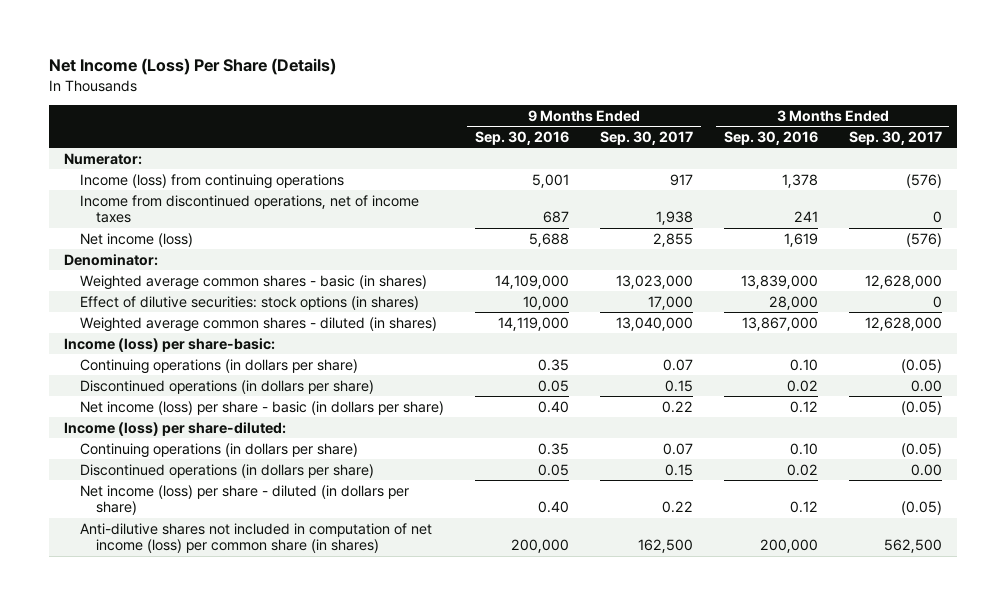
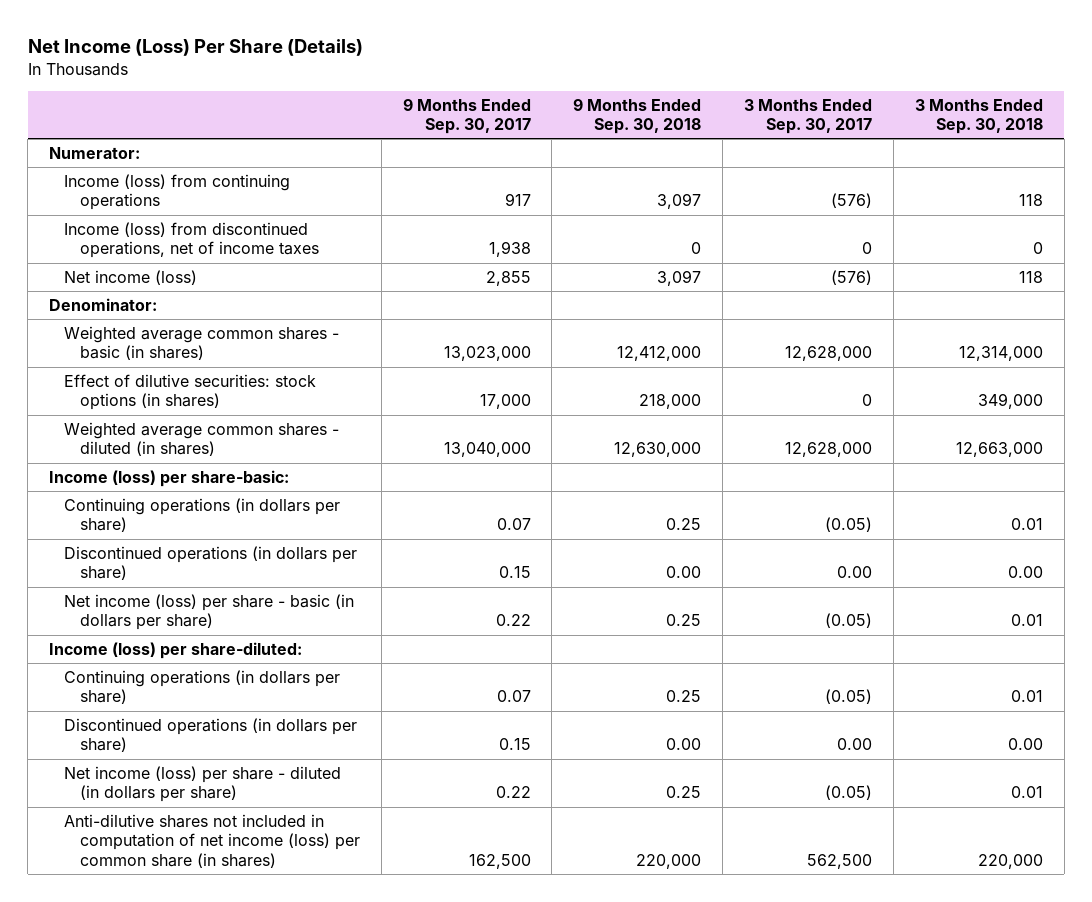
- | 9 Months Ended Sep. 30, 2016 | 9 Months Ended Sep. 30, 2017 | 3 Months Ended Sep. 30, 2016 | 3 Months Ended Sep. 30, 2017
+ | 9 Months Ended Sep. 30, 2017 | 9 Months Ended Sep. 30, 2018 | 3 Months Ended Sep. 30, 2017 | 3 Months Ended Sep. 30, 2018
- Income from discontinued operations, net of income taxes | 687 | 1,938 | 241 | 0
+ Income (loss) from discontinued operations, net of income taxes | 1,938 | 0 | 0 | 0

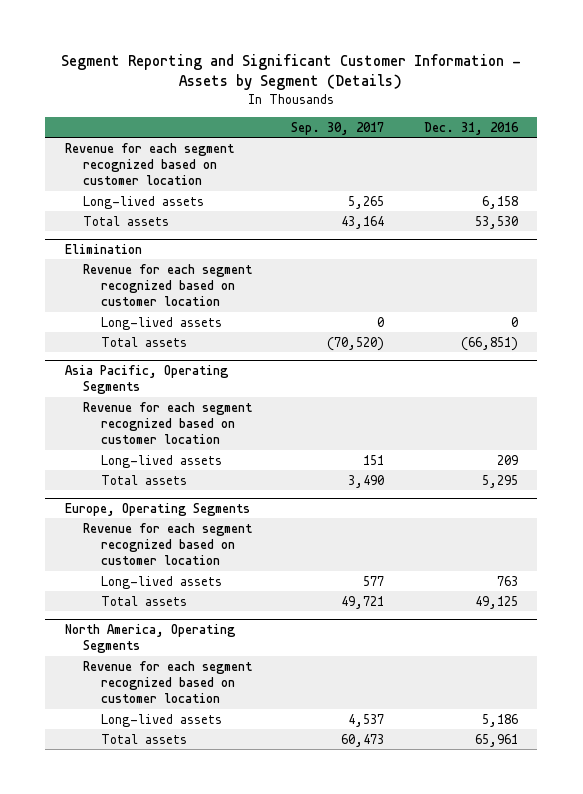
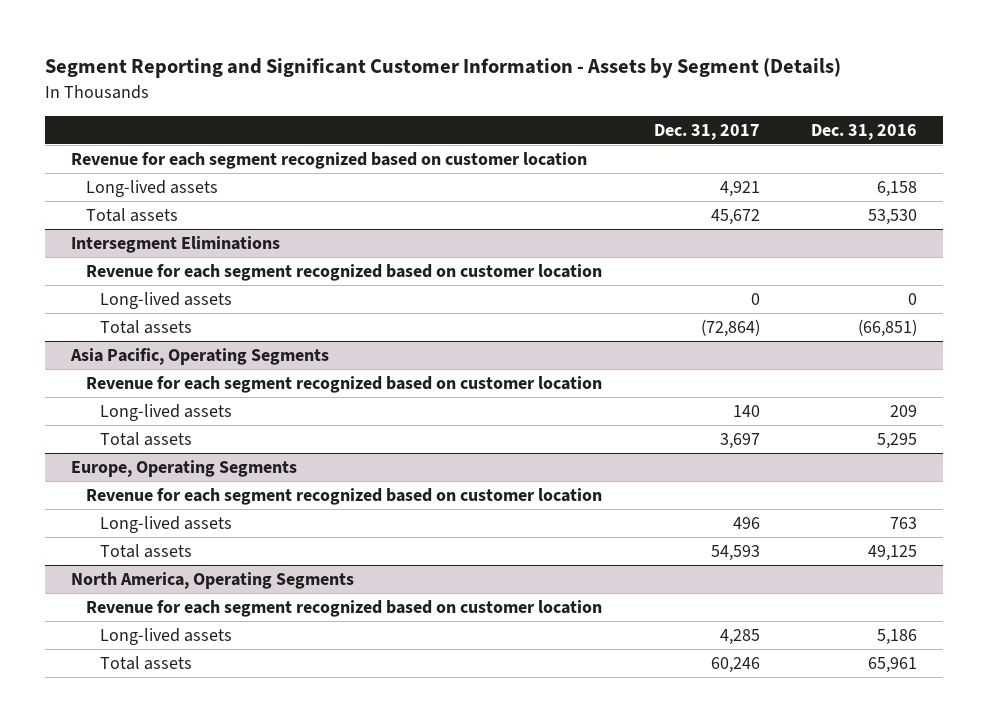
- | Sep. 30, 2017 | Dec. 31, 2016
+ | Dec. 31, 2017 | Dec. 31, 2016
- Elimination
+ Intersegment Eliminations

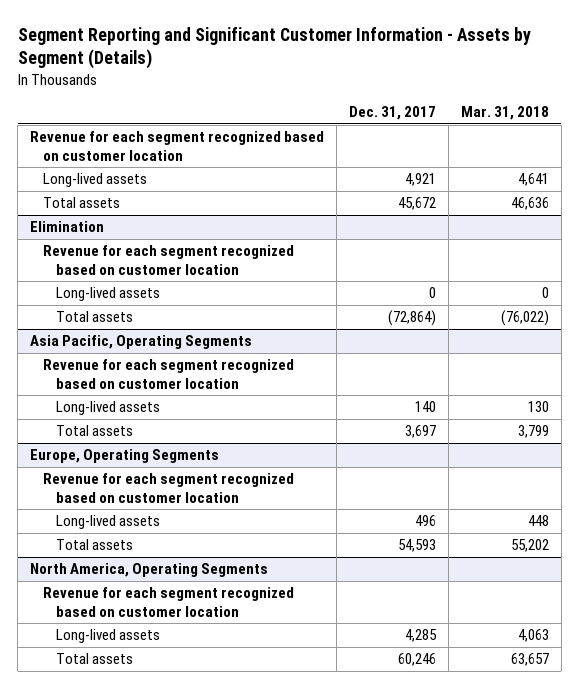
- | Dec. 31, 2017 | Dec. 31, 2016
+ | Dec. 31, 2017 | Mar. 31, 2018
- Intersegment Eliminations
+ Elimination

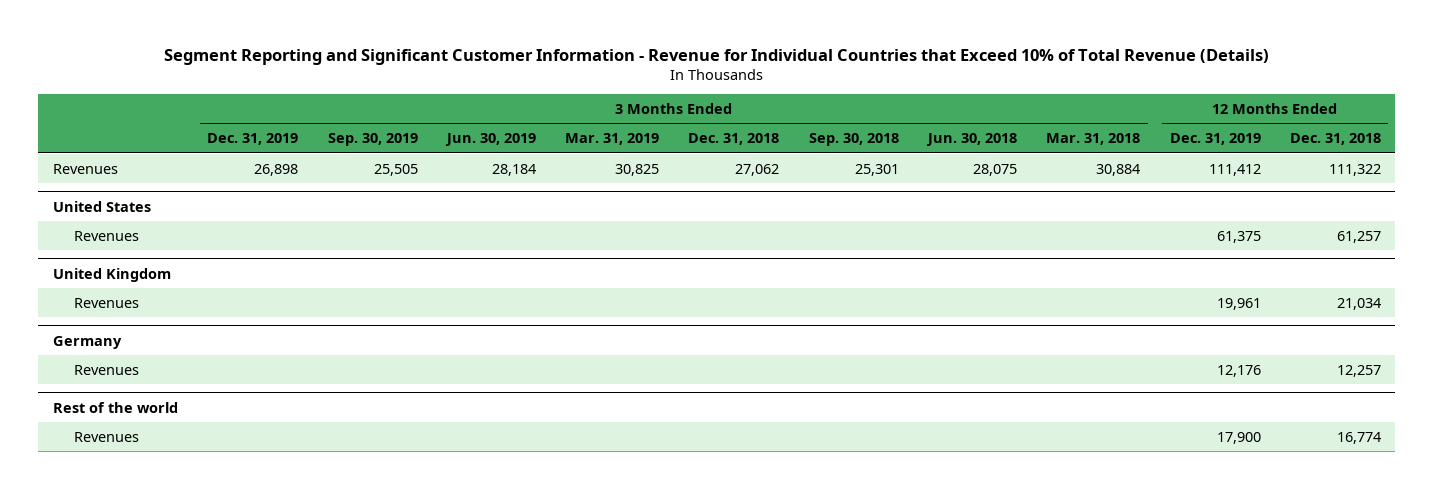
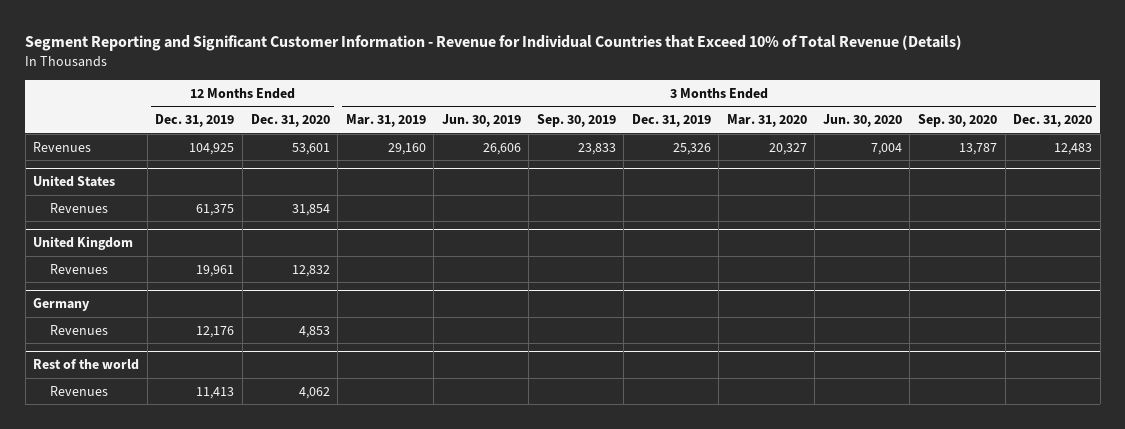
- | 3 Months Ended Dec. 31, 2019 | 3 Months Ended Sep. 30, 2019 | 3 Months Ended Jun. 30, 2019 | 3 Months Ended Mar. 31, 2019 | 3 Months Ended Dec. 31, 2018 | 3 Months Ended Sep. 30, 2018 | 3 Months Ended Jun. 30, 2018 | 3 Months Ended Mar. 31, 2018 | 12 Months Ended Dec. 31, 2019 | 12 Months Ended Dec. 31, 2018
+ | 12 Months Ended Dec. 31, 2019 | 12 Months Ended Dec. 31, 2020 | 3 Months Ended Mar. 31, 2019 | 3 Months Ended Jun. 30, 2019 | 3 Months Ended Sep. 30, 2019 | 3 Months Ended Dec. 31, 2019 | 3 Months Ended Mar. 31, 2020 | 3 Months Ended Jun. 30, 2020 | 3 Months Ended Sep. 30, 2020 | 3 Months Ended Dec. 31, 2020
- Revenues | 26,898 | 25,505 | 28,184 | 30,825 | 27,062 | 25,301 | 28,075 | 30,884 | 111,412 | 111,322
+ Revenues | 104,925 | 53,601 | 29,160 | 26,606 | 23,833 | 25,326 | 20,327 | 7,004 | 13,787 | 12,483
@ Rest of the world
- Revenues | | | | | | | | | 17,900 | 16,774
+ Revenues | 11,413 | 4,062 | | | | | | | |

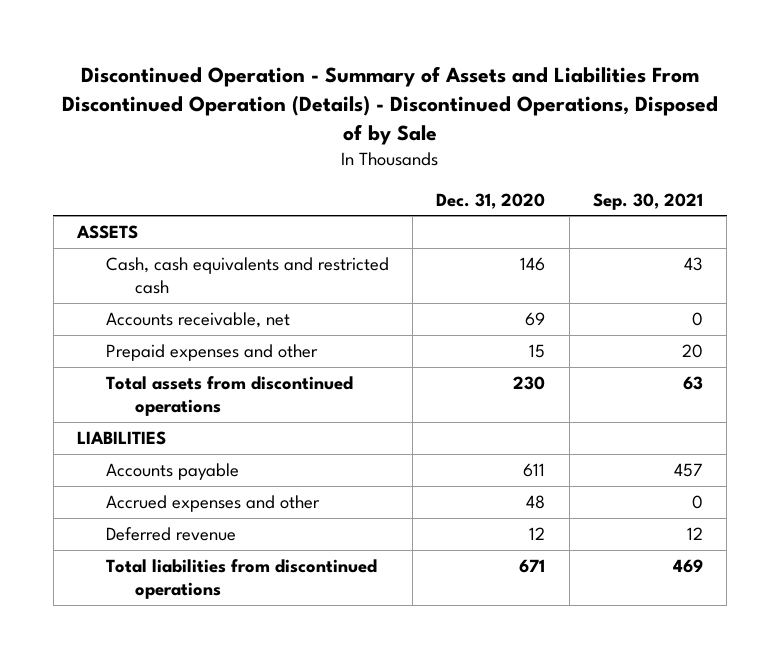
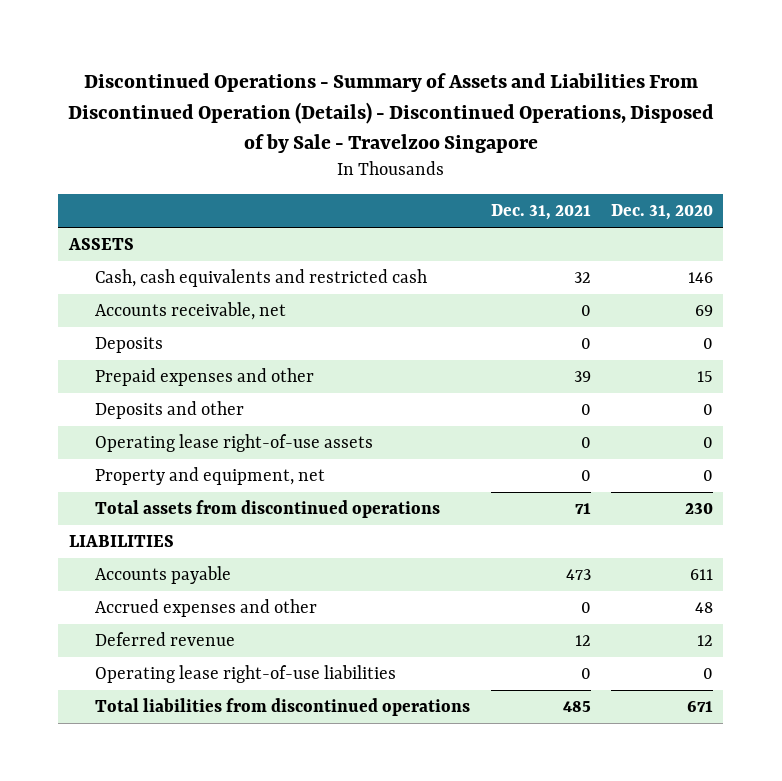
- Discontinued Operation - Summary of Assets and Liabilities From Discontinued Operation (Details) - Discontinued Operations, Disposed of by Sale
+ Discontinued Operations - Summary of Assets and Liabilities From Discontinued Operation (Details) - Discontinued Operations, Disposed of by Sale - Travelzoo Singapore
- | Dec. 31, 2020 | Sep. 30, 2021
+ | Dec. 31, 2021 | Dec. 31, 2020
+ Deposits | 0 | 0
+ Deposits and other | 0 | 0
+ Operating lease right-of-use assets | 0 | 0
+ Property and equipment, net | 0 | 0
+ Operating lease right-of-use liabilities | 0 | 0

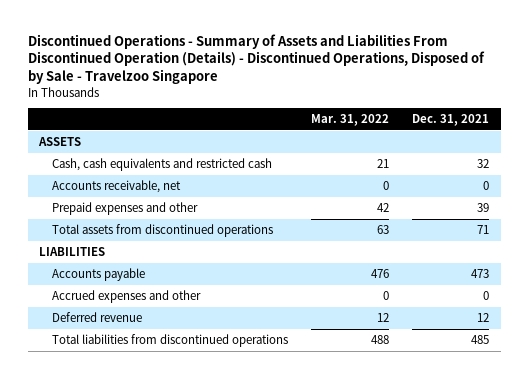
- | Dec. 31, 2021 | Dec. 31, 2020
+ | Mar. 31, 2022 | Dec. 31, 2021
- Deposits | 0 | 0
- Deposits and other | 0 | 0
- Operating lease right-of-use assets | 0 | 0
- Property and equipment, net | 0 | 0
- Operating lease right-of-use liabilities | 0 | 0

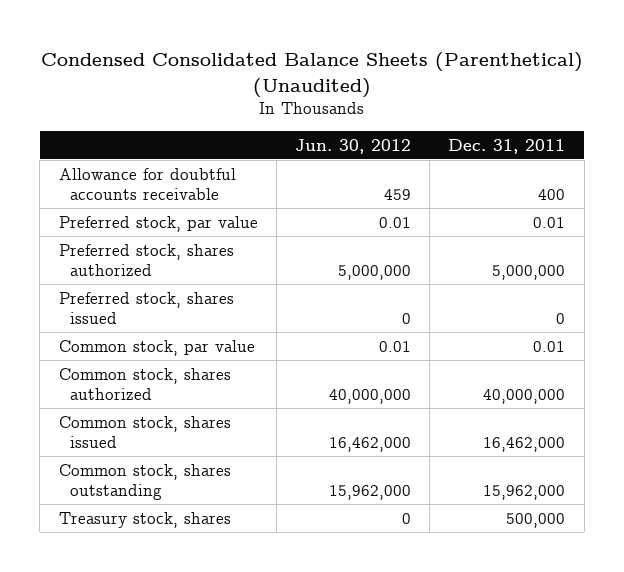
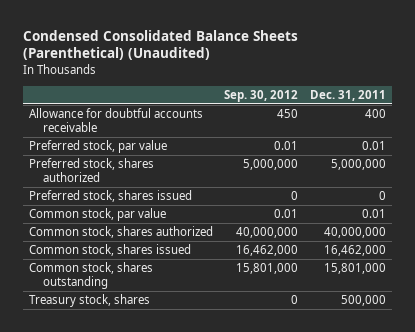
- | Jun. 30, 2012 | Dec. 31, 2011
+ | Sep. 30, 2012 | Dec. 31, 2011
- Common stock, shares outstanding | 15,962,000 | 15,962,000
+ Common stock, shares outstanding | 15,801,000 | 15,801,000

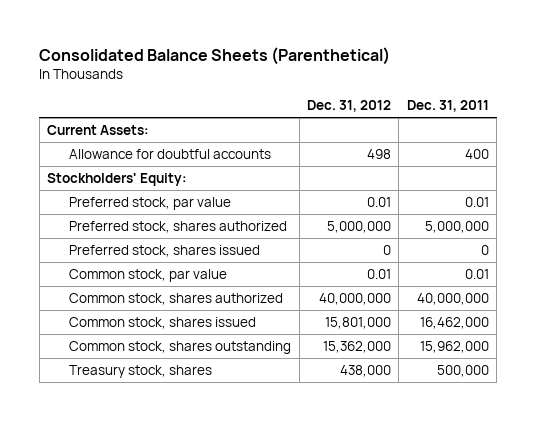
- Condensed Consolidated Balance Sheets (Parenthetical) (Unaudited)
+ Consolidated Balance Sheets (Parenthetical)
- | Sep. 30, 2012 | Dec. 31, 2011
+ | Dec. 31, 2012 | Dec. 31, 2011
- Allowance for doubtful accounts receivable | 450 | 400
+ Current Assets:
+ Allowance for doubtful accounts | 498 | 400
+ Stockholders' Equity:
- Common stock, shares outstanding | 15,801,000 | 15,801,000
+ Common stock, shares outstanding | 15,362,000 | 15,962,000

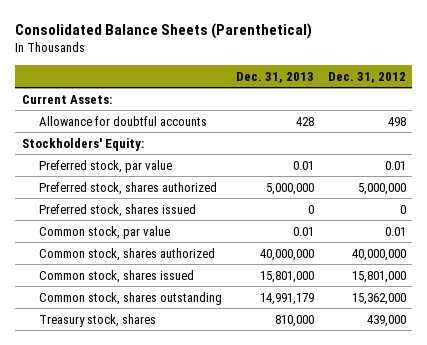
- | Dec. 31, 2012 | Dec. 31, 2011
+ | Dec. 31, 2013 | Dec. 31, 2012
- Treasury stock, shares | 438,000 | 500,000
+ Treasury stock, shares | 810,000 | 439,000

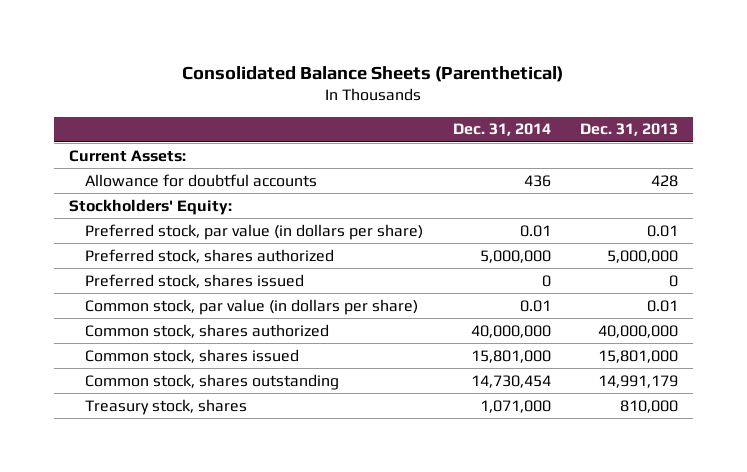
- | Dec. 31, 2013 | Dec. 31, 2012
+ | Dec. 31, 2014 | Dec. 31, 2013
- Preferred stock, par value | 0.01 | 0.01
+ Preferred stock, par value (in dollars per share) | 0.01 | 0.01
- Common stock, par value | 0.01 | 0.01
+ Common stock, par value (in dollars per share) | 0.01 | 0.01

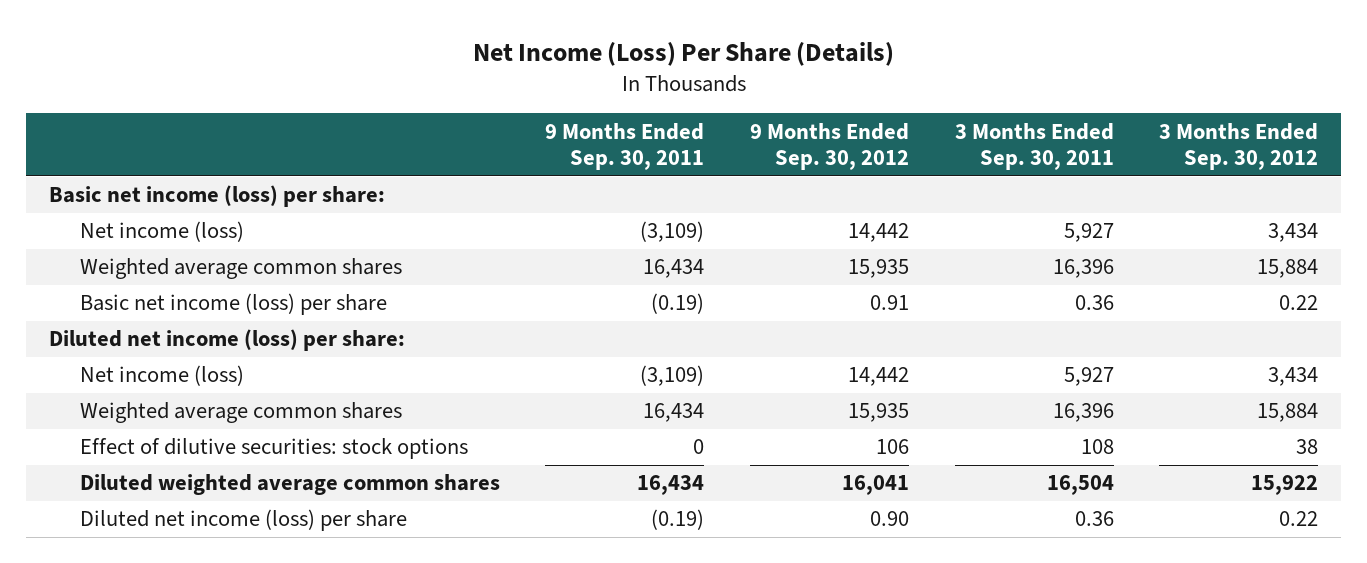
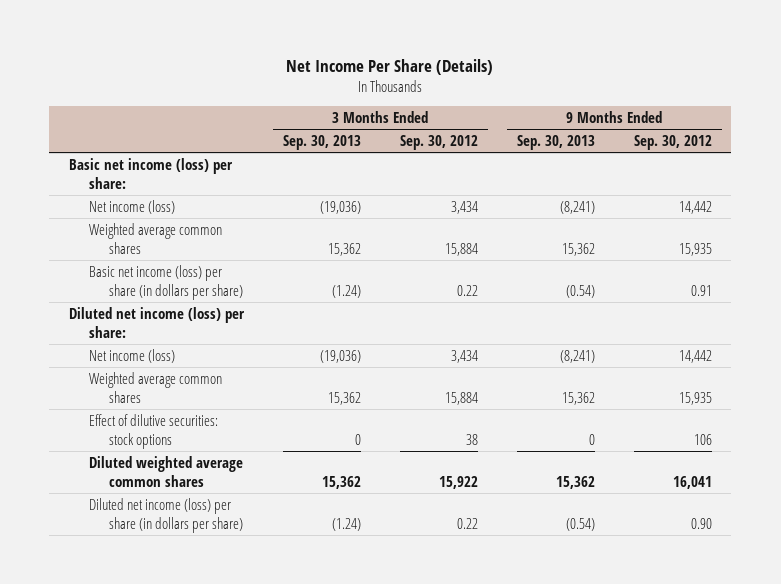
- Net Income (Loss) Per Share (Details)
+ Net Income Per Share (Details)
- | 9 Months Ended Sep. 30, 2011 | 9 Months Ended Sep. 30, 2012 | 3 Months Ended Sep. 30, 2011 | 3 Months Ended Sep. 30, 2012
+ | 3 Months Ended Sep. 30, 2013 | 3 Months Ended Sep. 30, 2012 | 9 Months Ended Sep. 30, 2013 | 9 Months Ended Sep. 30, 2012
- Basic net income (loss) per share | (0.19) | 0.91 | 0.36 | 0.22
+ Basic net income (loss) per share (in dollars per share) | (1.24) | 0.22 | (0.54) | 0.91
- Diluted net income (loss) per share | (0.19) | 0.90 | 0.36 | 0.22
+ Diluted net income (loss) per share (in dollars per share) | (1.24) | 0.22 | (0.54) | 0.90

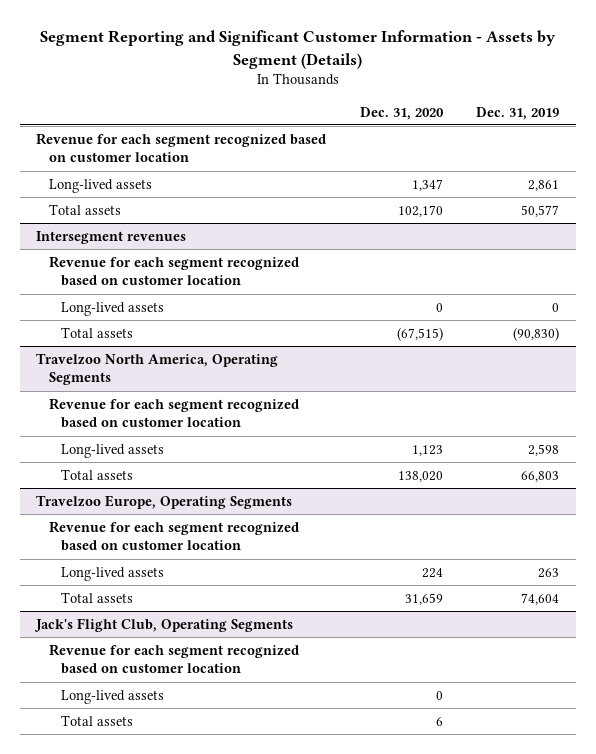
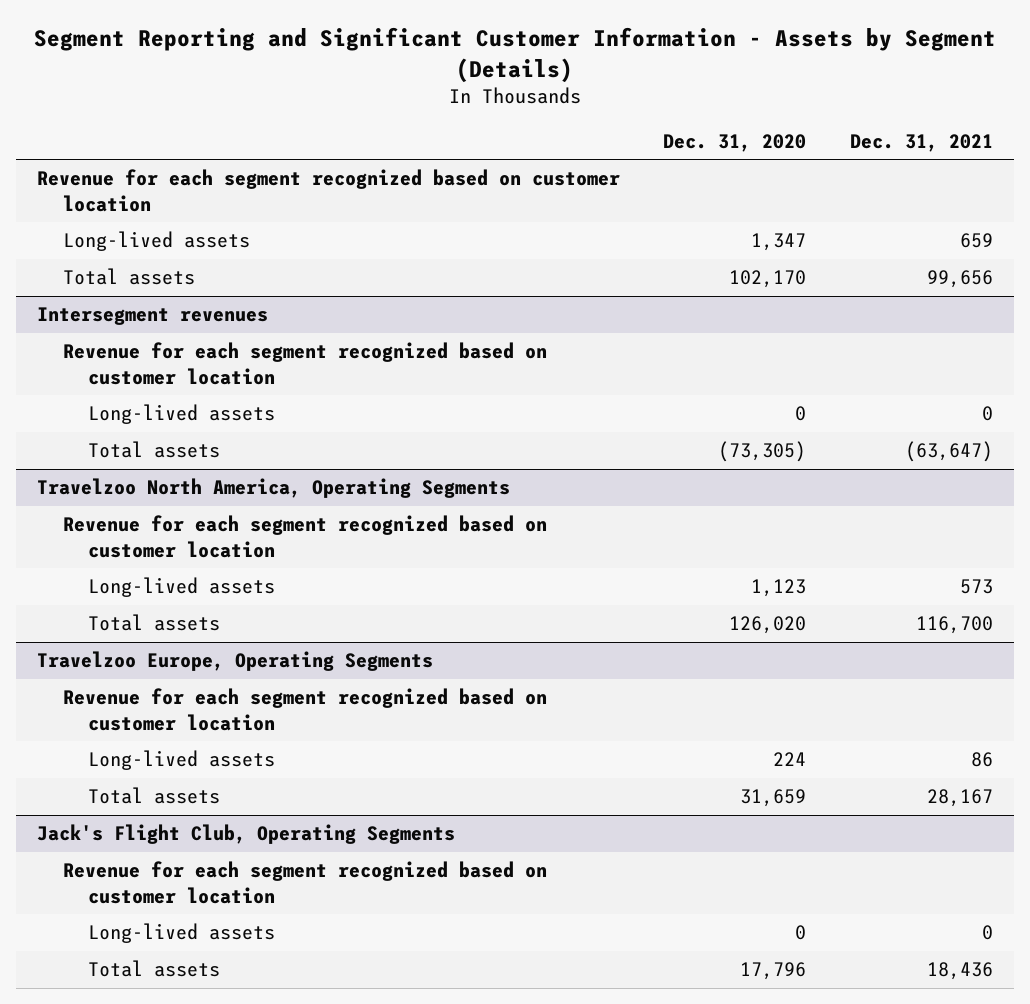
- | Dec. 31, 2020 | Dec. 31, 2019
+ | Dec. 31, 2020 | Dec. 31, 2021
@ Intersegment revenues
- Total assets | (67,515) | (90,830)
+ Total assets | (73,305) | (63,647)
@ Travelzoo North America, Operating Segments
- Total assets | 138,020 | 66,803
+ Total assets | 126,020 | 116,700
@ Jack's Flight Club, Operating Segments
- Total assets | 6 |
+ Total assets | 17,796 | 18,436

